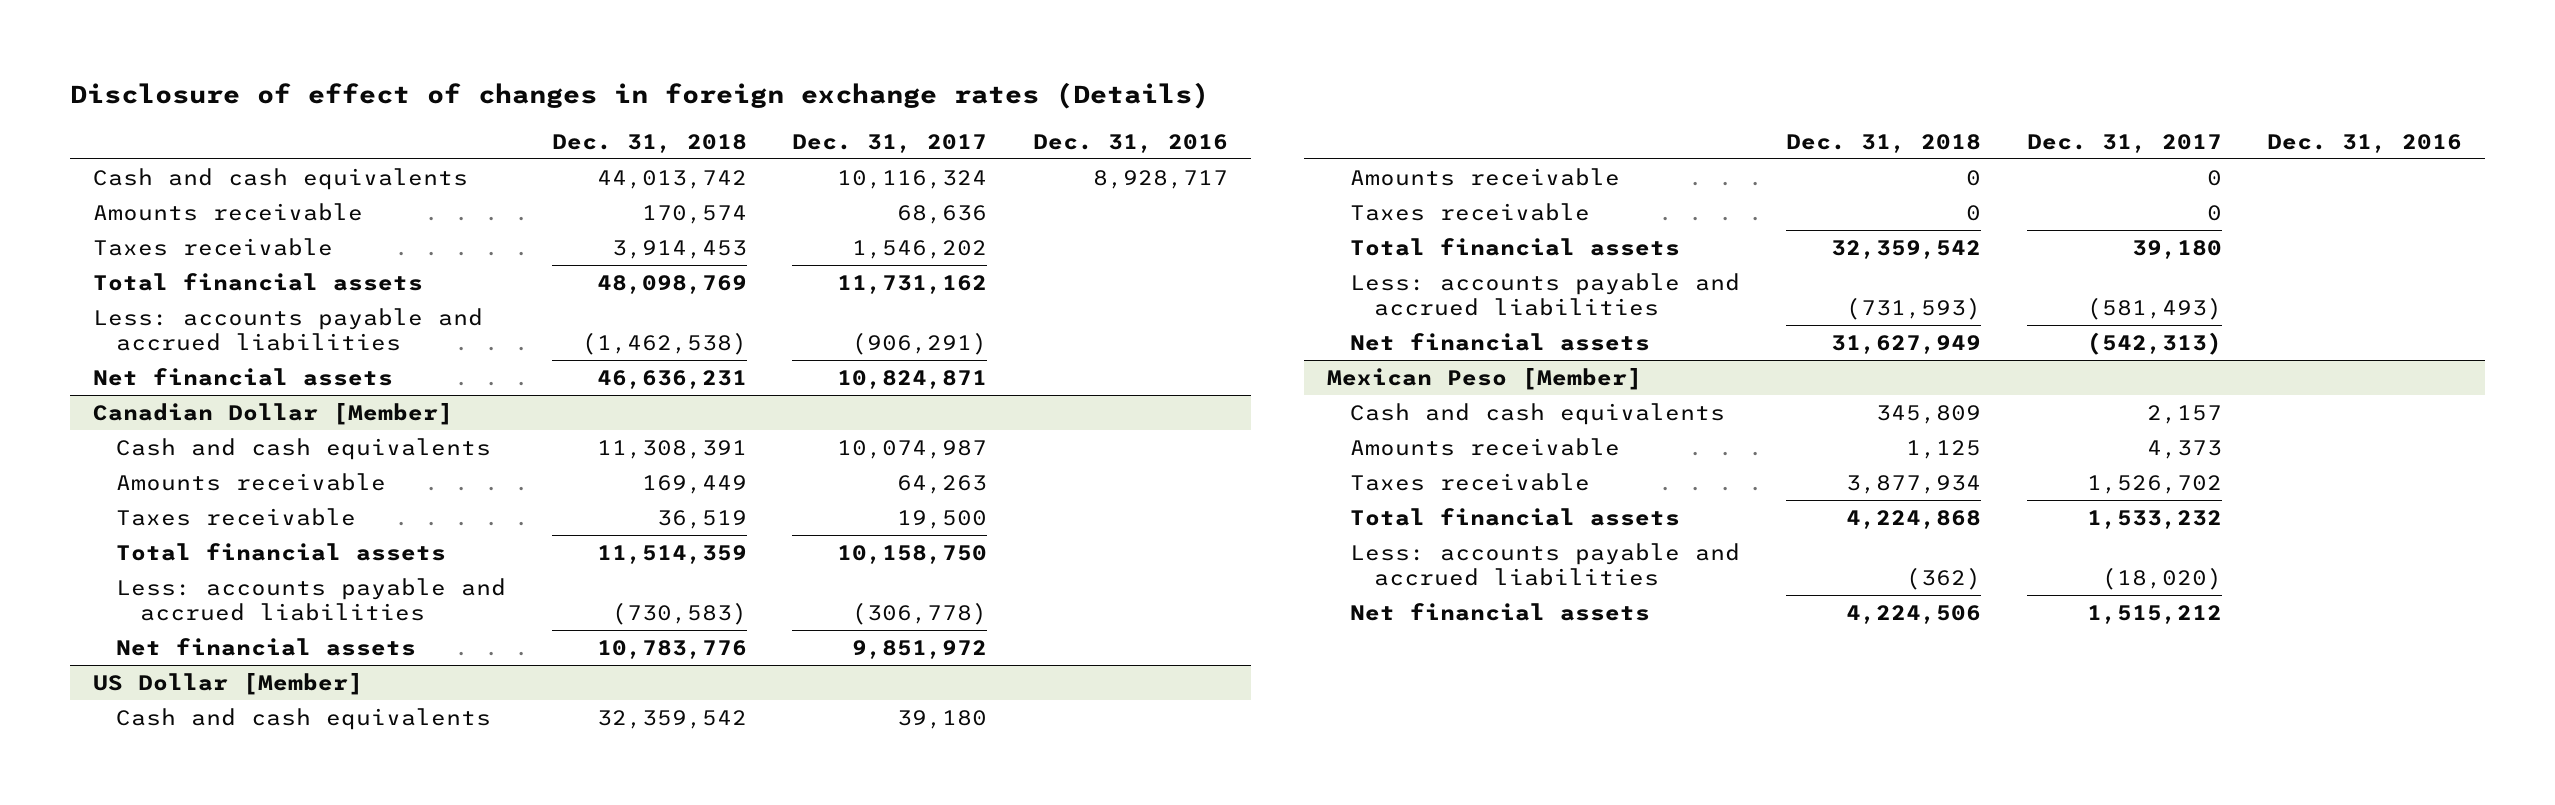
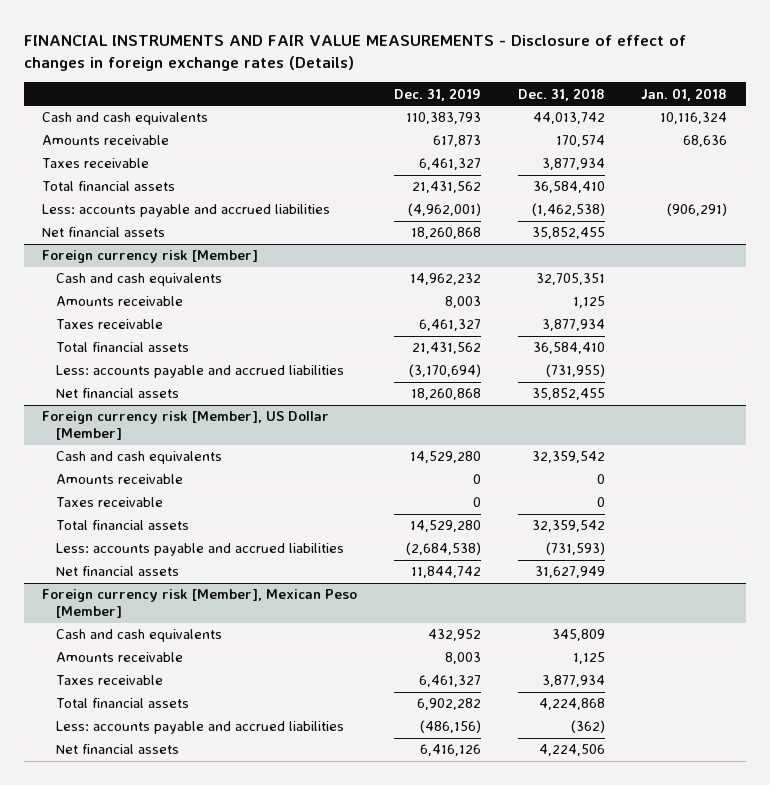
- Disclosure of effect of changes in foreign exchange rates (Details)
+ FINANCIAL INSTRUMENTS AND FAIR VALUE MEASUREMENTS - Disclosure of effect of changes in foreign exchange rates (Details)
- | Dec. 31, 2018 | Dec. 31, 2017 | Dec. 31, 2016
+ | Dec. 31, 2019 | Dec. 31, 2018 | Jan. 01, 2018
- Taxes receivable | 3,914,453 | 1,546,202 |
- Total financial assets | 48,098,769 | 11,731,162 |
+ Taxes receivable | 6,461,327 | 3,877,934 |
+ Total financial assets | 21,431,562 | 36,584,410 |
- Net financial assets | 46,636,231 | 10,824,871 |
- Canadian Dollar [Member]
- Cash and cash equivalents | 11,308,391 | 10,074,987 |
- Amounts receivable | 169,449 | 64,263 |
- Taxes receivable | 36,519 | 19,500 |
- Total financial assets | 11,514,359 | 10,158,750 |
- Less: accounts payable and accrued liabilities | (730,583) | (306,778) |
- Net financial assets | 10,783,776 | 9,851,972 |
- US Dollar [Member]
+ Net financial assets | 18,260,868 | 35,852,455 |
+ Foreign currency risk [Member]
+ Cash and cash equivalents | 14,962,232 | 32,705,351 |
+ Amounts receivable | 8,003 | 1,125 |
+ Taxes receivable | 6,461,327 | 3,877,934 |
+ Total financial assets | 21,431,562 | 36,584,410 |
+ Less: accounts payable and accrued liabilities | (3,170,694) | (731,955) |
+ Net financial assets | 18,260,868 | 35,852,455 |
+ Foreign currency risk [Member], US Dollar [Member]
- Mexican Peso [Member]
+ Foreign currency risk [Member], Mexican Peso [Member]

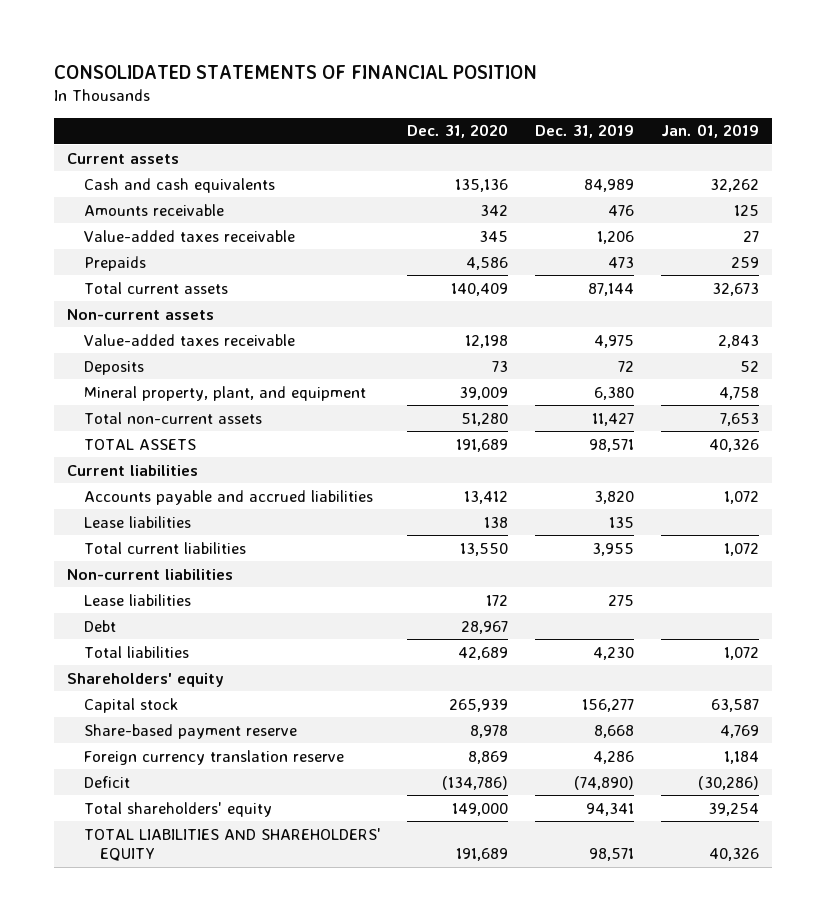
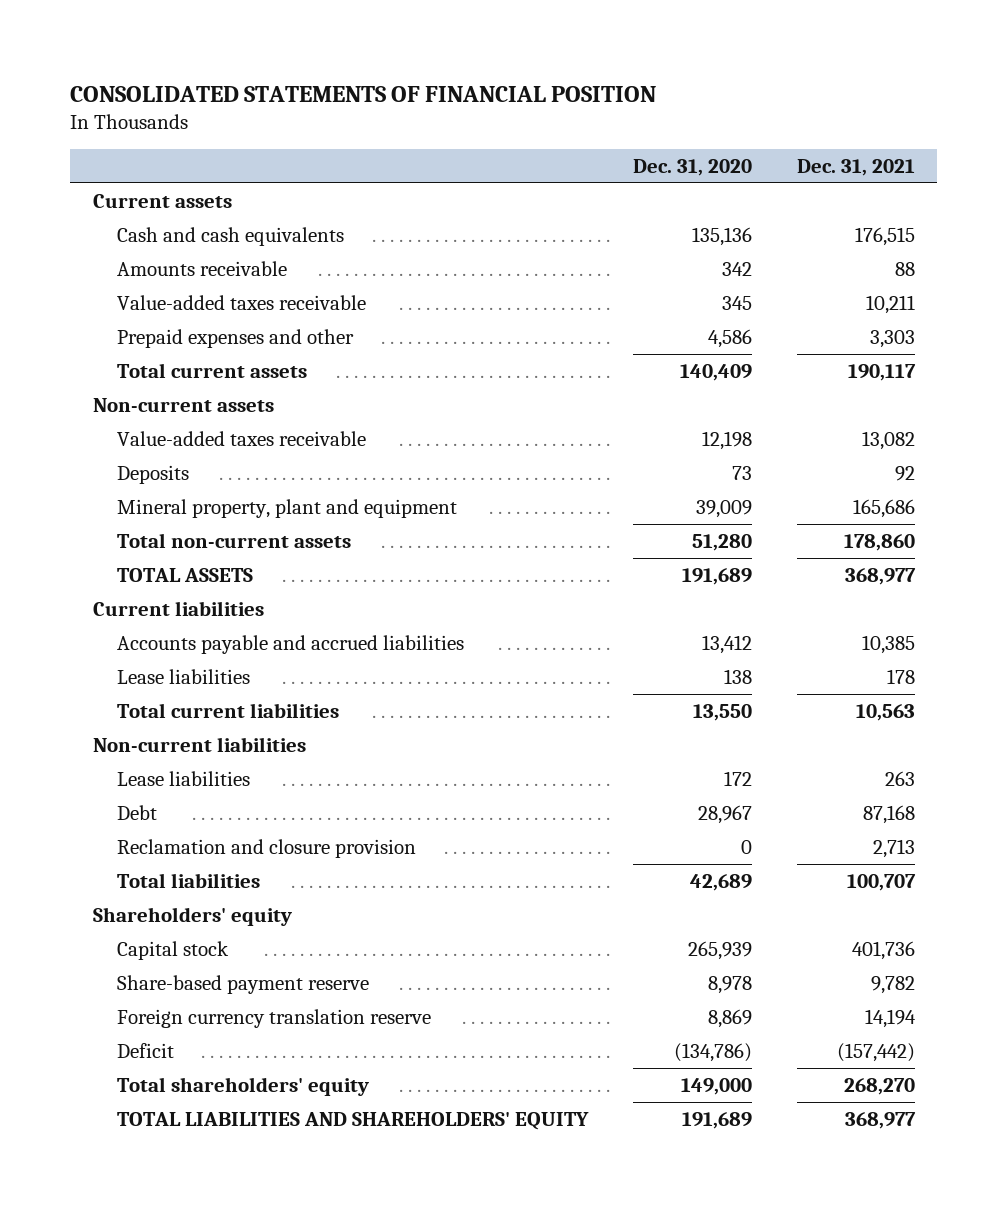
- | Dec. 31, 2020 | Dec. 31, 2019 | Jan. 01, 2019
+ | Dec. 31, 2020 | Dec. 31, 2021
- Prepaids | 4,586 | 473 | 259
+ Prepaid expenses and other | 4,586 | 3,303
- Mineral property, plant, and equipment | 39,009 | 6,380 | 4,758
+ Mineral property, plant and equipment | 39,009 | 165,686
+ Reclamation and closure provision | 0 | 2,713

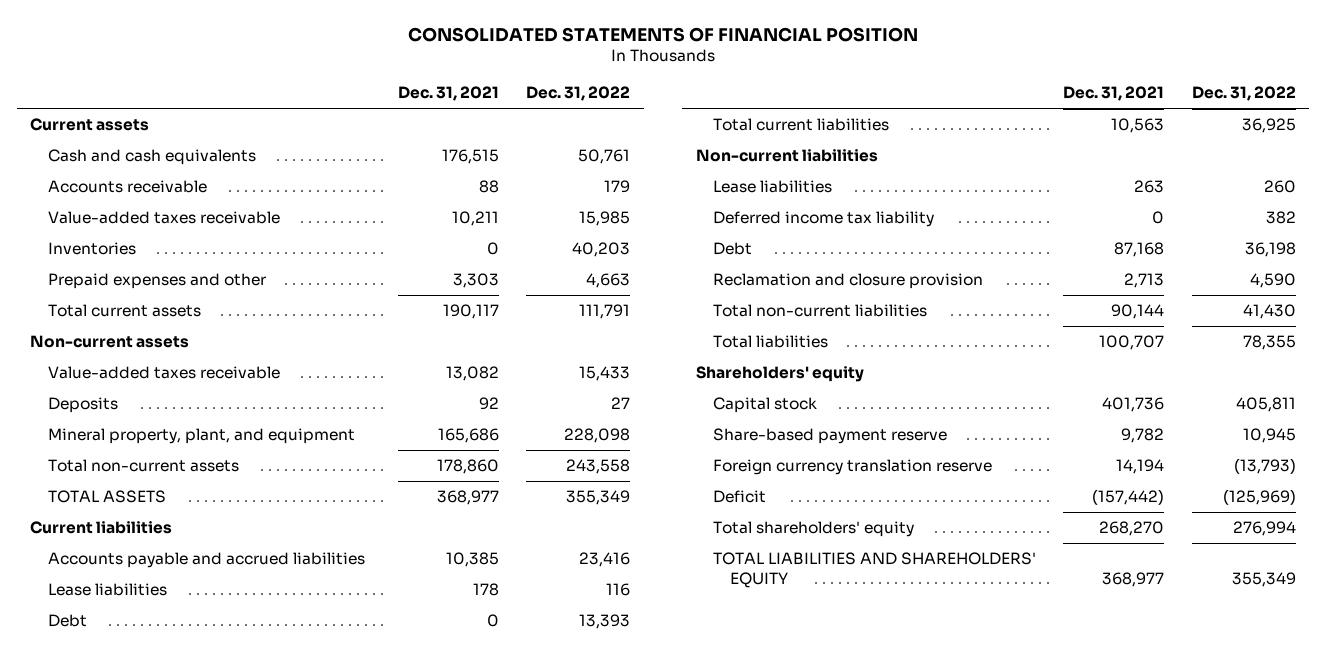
- | Dec. 31, 2020 | Dec. 31, 2021
+ | Dec. 31, 2021 | Dec. 31, 2022
- Amounts receivable | 342 | 88
+ Accounts receivable | 88 | 179
+ Inventories | 0 | 40,203
- Mineral property, plant and equipment | 39,009 | 165,686
+ Mineral property, plant, and equipment | 165,686 | 228,098
+ Debt | 0 | 13,393
+ Deferred income tax liability | 0 | 382
+ Total non-current liabilities | 90,144 | 41,430

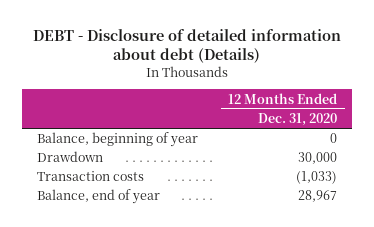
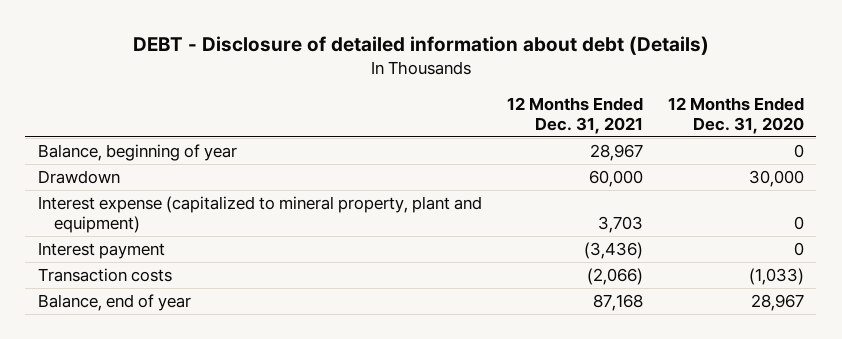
- | 12 Months Ended Dec. 31, 2020
+ | 12 Months Ended Dec. 31, 2021 | 12 Months Ended Dec. 31, 2020
+ Interest expense (capitalized to mineral property, plant and equipment) | 3,703 | 0
+ Interest payment | (3,436) | 0

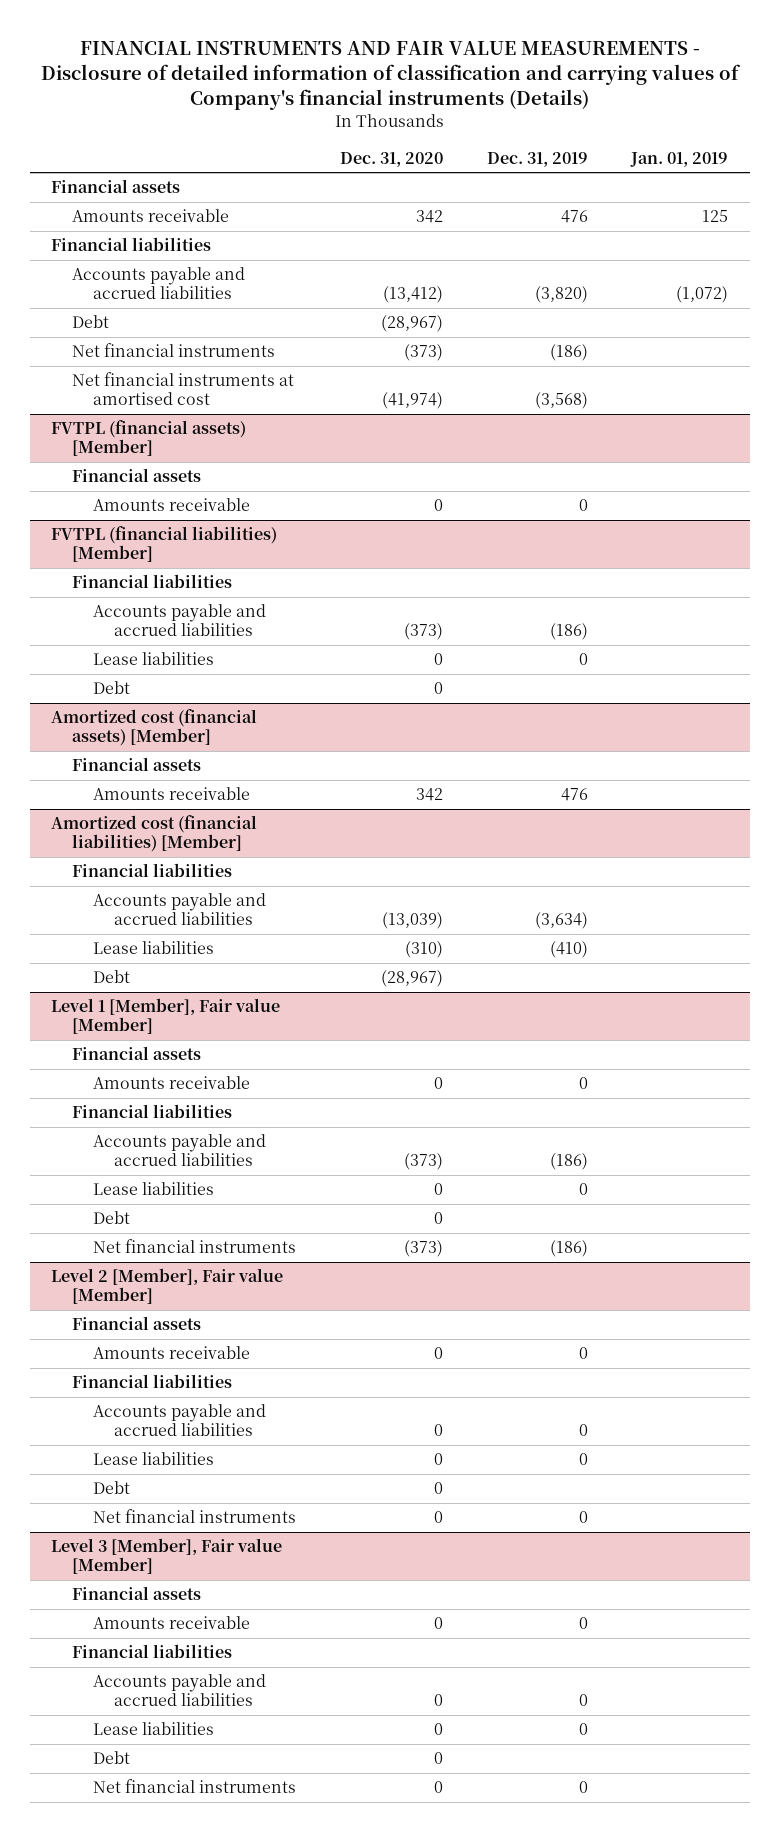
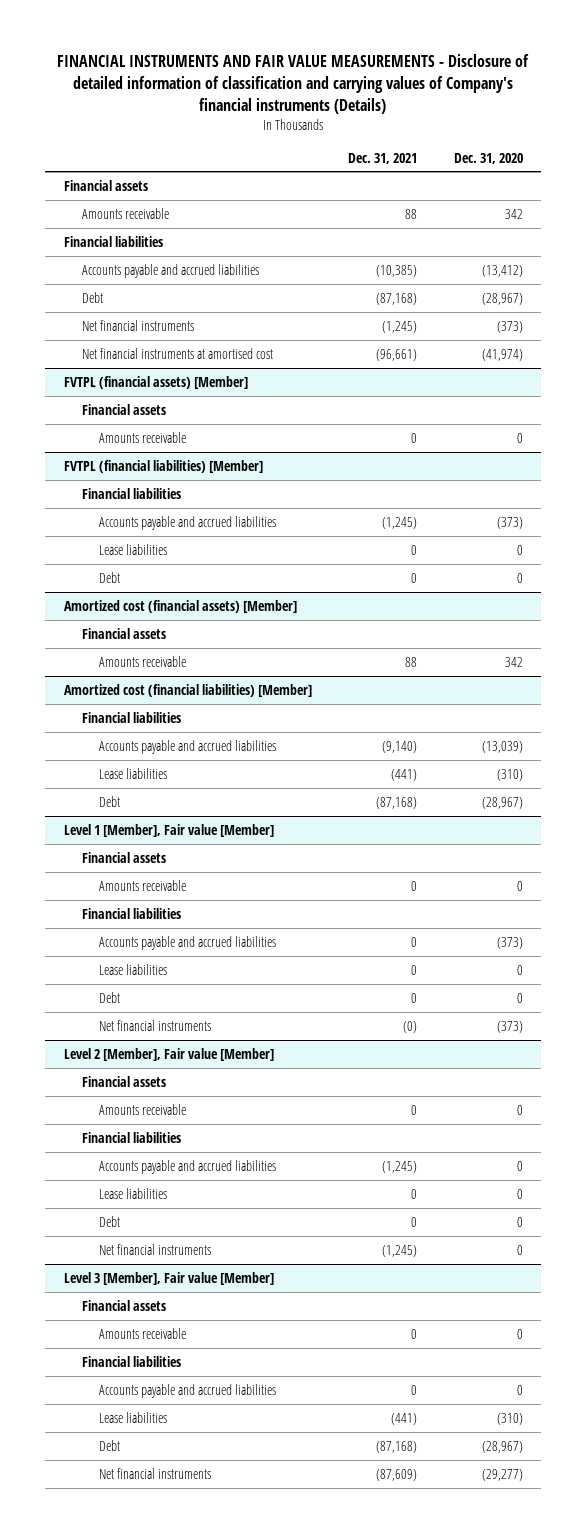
- | Dec. 31, 2020 | Dec. 31, 2019 | Jan. 01, 2019
+ | Dec. 31, 2021 | Dec. 31, 2020
@ Level 3 [Member], Fair value [Member]
- Lease liabilities | 0 | 0 |
- Debt | 0 | |
- Net financial instruments | 0 | 0 |
+ Lease liabilities | (441) | (310)
+ Debt | (87,168) | (28,967)
+ Net financial instruments | (87,609) | (29,277)

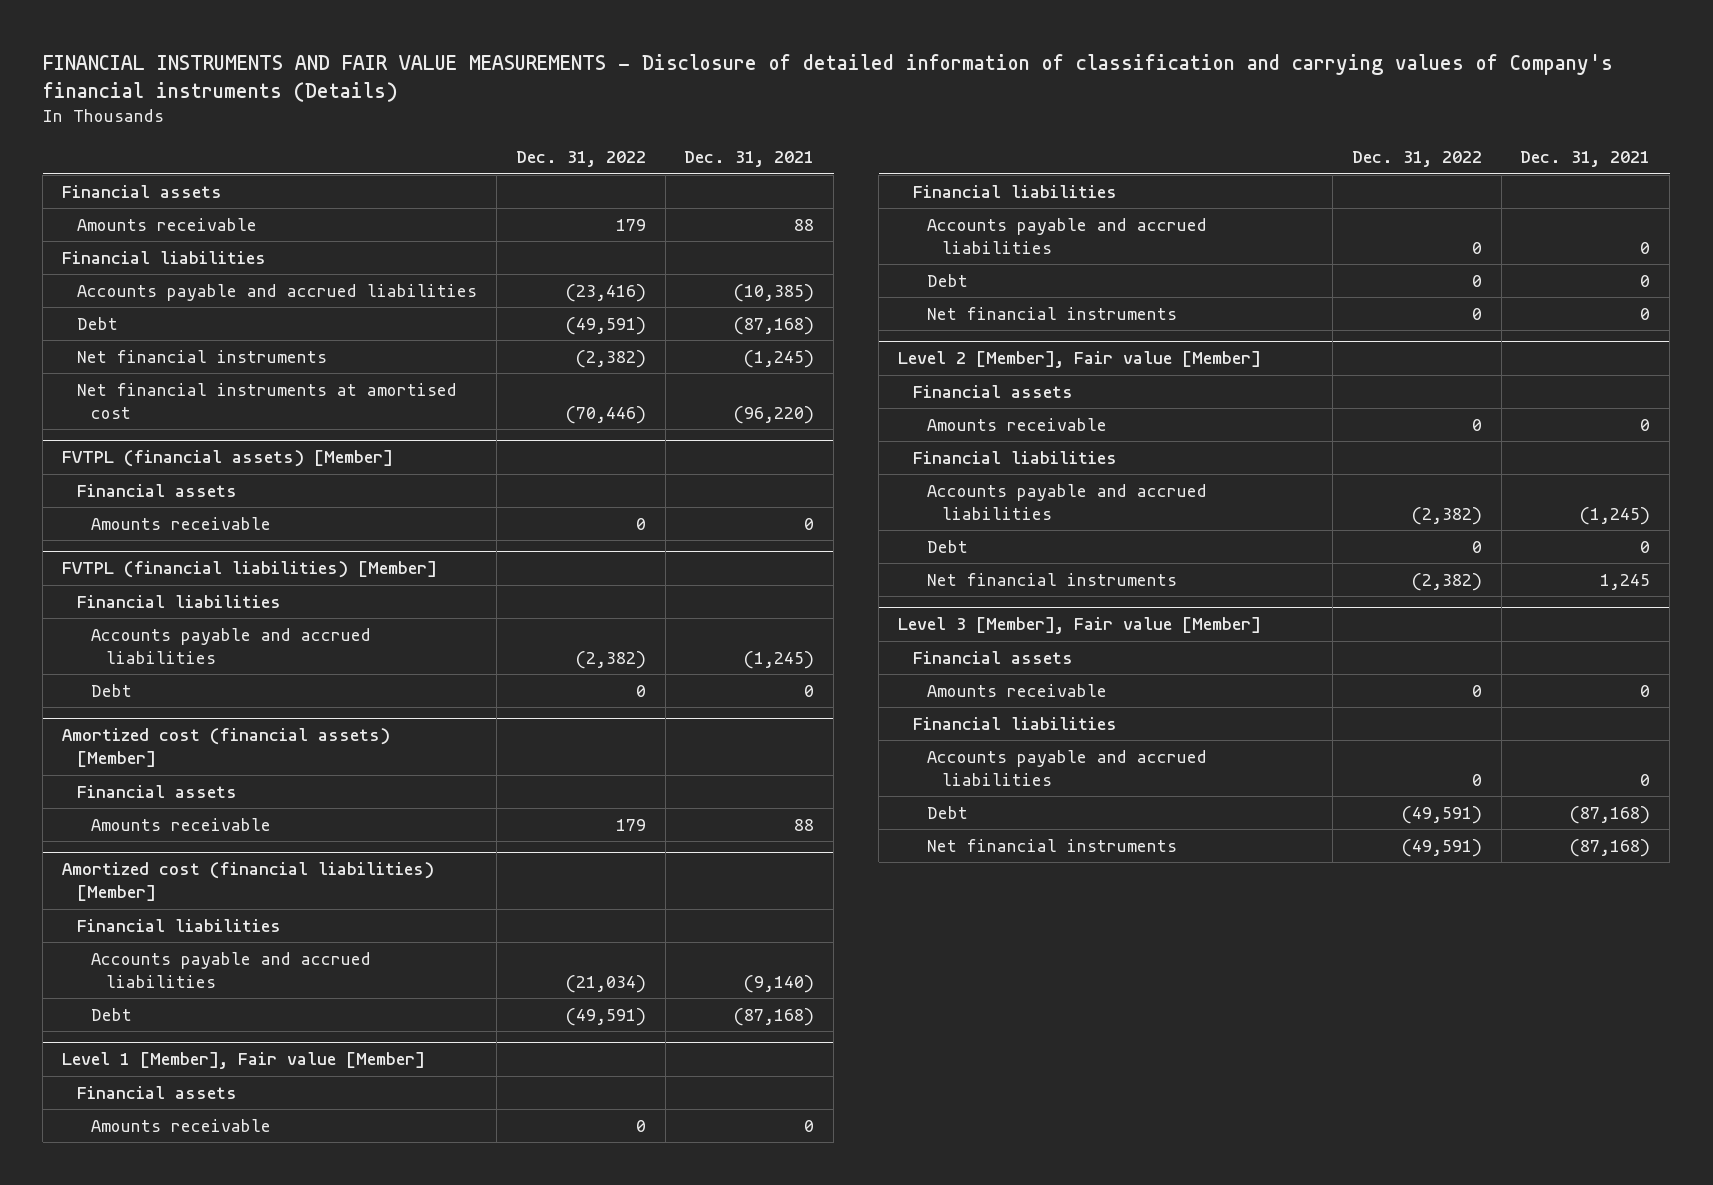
- | Dec. 31, 2021 | Dec. 31, 2020
+ | Dec. 31, 2022 | Dec. 31, 2021
- Net financial instruments at amortised cost | (96,661) | (41,974)
+ Net financial instruments at amortised cost | (70,446) | (96,220)
@ FVTPL (financial liabilities) [Member]
- Lease liabilities | 0 | 0
@ Amortized cost (financial liabilities) [Member]
- Lease liabilities | (441) | (310)
@ Level 1 [Member], Fair value [Member]
- Lease liabilities | 0 | 0
- Net financial instruments | (0) | (373)
+ Net financial instruments | 0 | 0
@ Level 2 [Member], Fair value [Member]
- Lease liabilities | 0 | 0
- Net financial instruments | (1,245) | 0
+ Net financial instruments | (2,382) | 1,245
@ Level 3 [Member], Fair value [Member]
- Lease liabilities | (441) | (310)
- Net financial instruments | (87,609) | (29,277)
+ Net financial instruments | (49,591) | (87,168)

